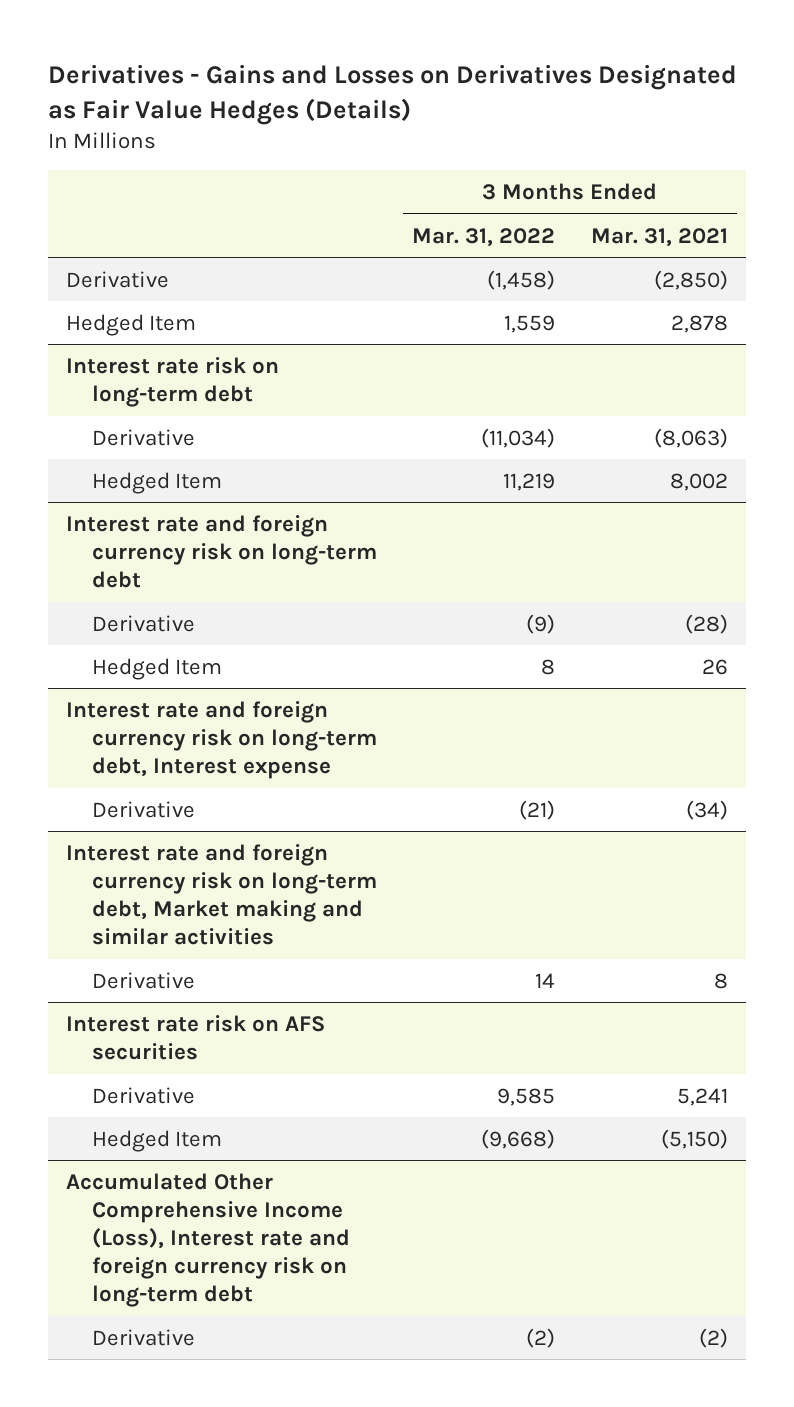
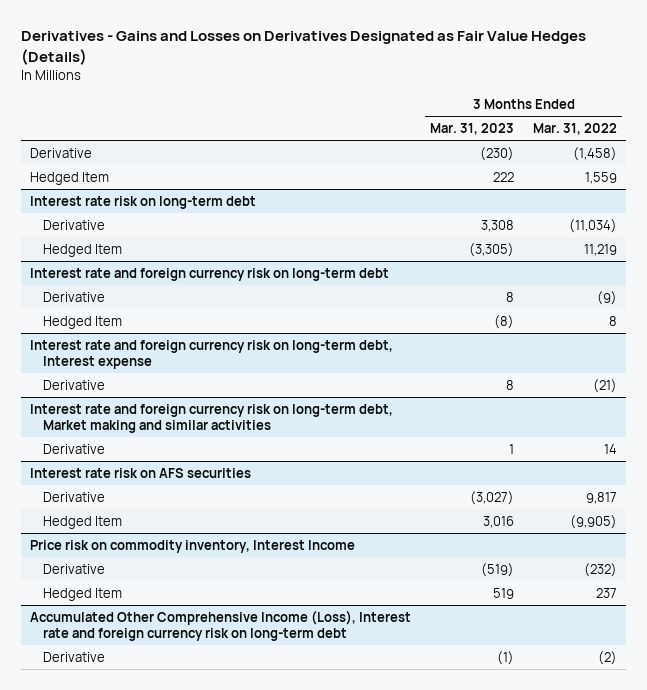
- | 3 Months Ended Mar. 31, 2022 | 3 Months Ended Mar. 31, 2021
+ | 3 Months Ended Mar. 31, 2023 | 3 Months Ended Mar. 31, 2022
@ Interest rate risk on AFS securities
- Derivative | 9,585 | 5,241
- Hedged Item | (9,668) | (5,150)
+ Derivative | (3,027) | 9,817
+ Hedged Item | 3,016 | (9,905)
+ Price risk on commodity inventory, Interest Income
+ Derivative | (519) | (232)
+ Hedged Item | 519 | 237

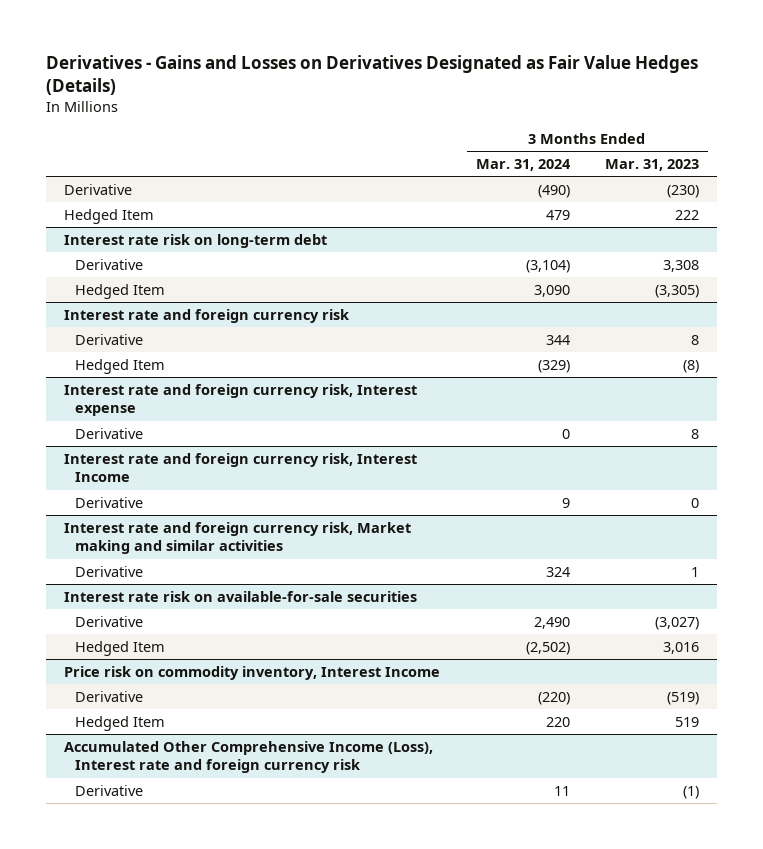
- | 3 Months Ended Mar. 31, 2023 | 3 Months Ended Mar. 31, 2022
+ | 3 Months Ended Mar. 31, 2024 | 3 Months Ended Mar. 31, 2023
- Interest rate and foreign currency risk on long-term debt
+ Interest rate and foreign currency risk
- Interest rate and foreign currency risk on long-term debt, Interest expense
+ Interest rate and foreign currency risk, Interest expense
- Interest rate and foreign currency risk on long-term debt, Market making and similar activities
+ Interest rate and foreign currency risk, Interest Income
+ Derivative | 9 | 0
+ Interest rate and foreign currency risk, Market making and similar activities
- Interest rate risk on AFS securities
+ Interest rate risk on available-for-sale securities
- Accumulated Other Comprehensive Income (Loss), Interest rate and foreign currency risk on long-term debt
+ Accumulated Other Comprehensive Income (Loss), Interest rate and foreign currency risk

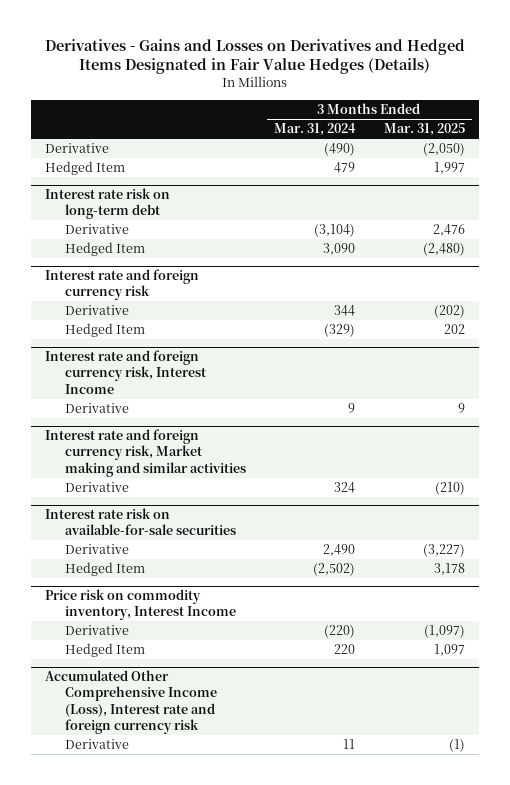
- Derivatives - Gains and Losses on Derivatives Designated as Fair Value Hedges (Details)
+ Derivatives - Gains and Losses on Derivatives and Hedged Items Designated in Fair Value Hedges (Details)
- | 3 Months Ended Mar. 31, 2024 | 3 Months Ended Mar. 31, 2023
+ | 3 Months Ended Mar. 31, 2024 | 3 Months Ended Mar. 31, 2025
- Interest rate and foreign currency risk, Interest expense
- Derivative | 0 | 8

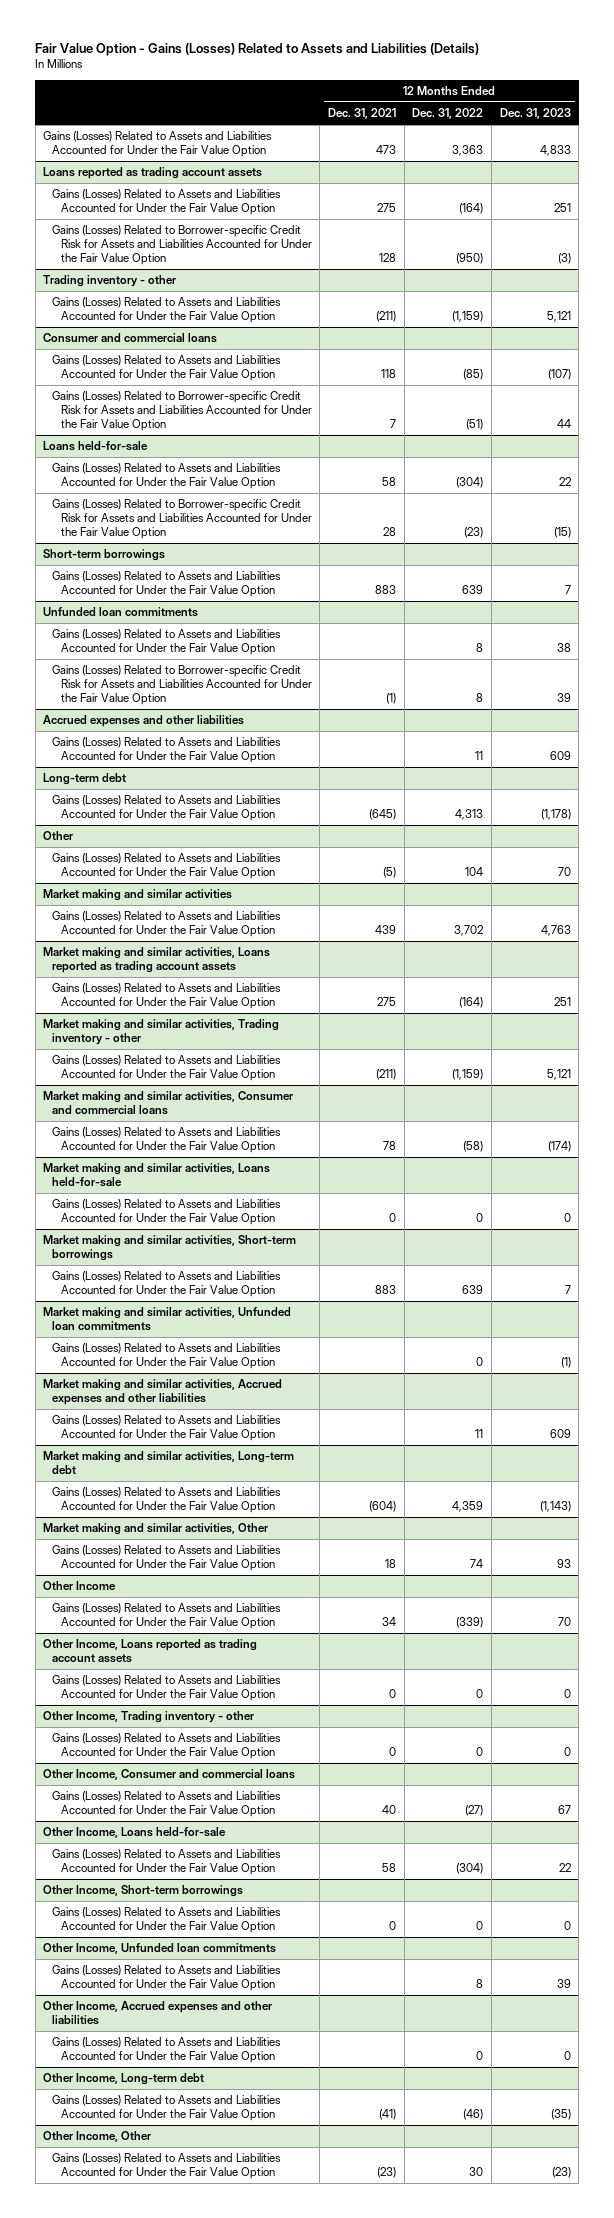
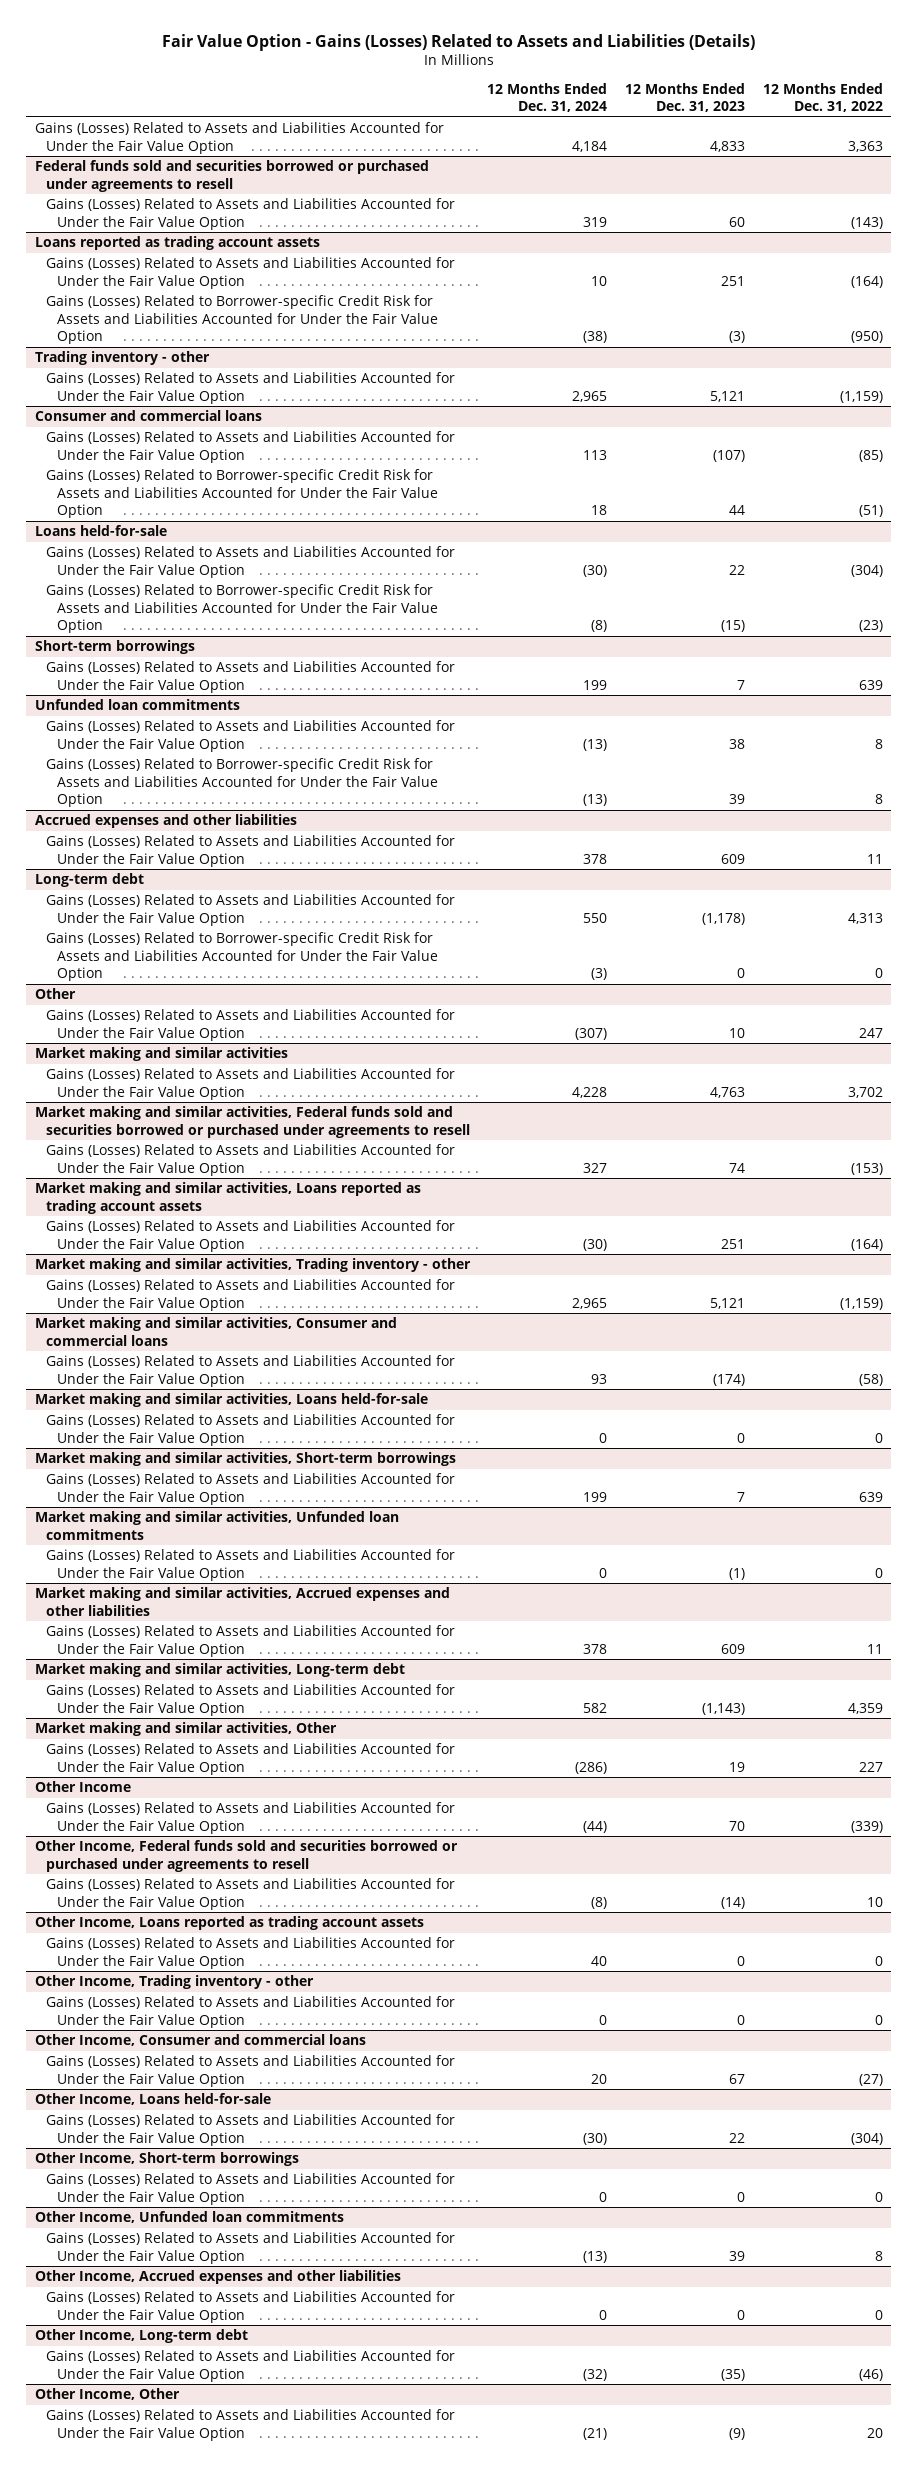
- | 12 Months Ended Dec. 31, 2021 | 12 Months Ended Dec. 31, 2022 | 12 Months Ended Dec. 31, 2023
+ | 12 Months Ended Dec. 31, 2024 | 12 Months Ended Dec. 31, 2023 | 12 Months Ended Dec. 31, 2022
+ Federal funds sold and securities borrowed or purchased under agreements to resell
+ Gains (Losses) Related to Assets and Liabilities Accounted for Under the Fair Value Option | 319 | 60 | (143)
@ Long-term debt
+ Gains (Losses) Related to Borrower-specific Credit Risk for Assets and Liabilities Accounted for Under the Fair Value Option | (3) | 0 | 0
@ Other
- Gains (Losses) Related to Assets and Liabilities Accounted for Under the Fair Value Option | (5) | 104 | 70
+ Gains (Losses) Related to Assets and Liabilities Accounted for Under the Fair Value Option | (307) | 10 | 247
+ Market making and similar activities, Federal funds sold and securities borrowed or purchased under agreements to resell
+ Gains (Losses) Related to Assets and Liabilities Accounted for Under the Fair Value Option | 327 | 74 | (153)
@ Market making and similar activities, Other
- Gains (Losses) Related to Assets and Liabilities Accounted for Under the Fair Value Option | 18 | 74 | 93
+ Gains (Losses) Related to Assets and Liabilities Accounted for Under the Fair Value Option | (286) | 19 | 227
+ Other Income, Federal funds sold and securities borrowed or purchased under agreements to resell
+ Gains (Losses) Related to Assets and Liabilities Accounted for Under the Fair Value Option | (8) | (14) | 10
@ Other Income, Other
- Gains (Losses) Related to Assets and Liabilities Accounted for Under the Fair Value Option | (23) | 30 | (23)
+ Gains (Losses) Related to Assets and Liabilities Accounted for Under the Fair Value Option | (21) | (9) | 20

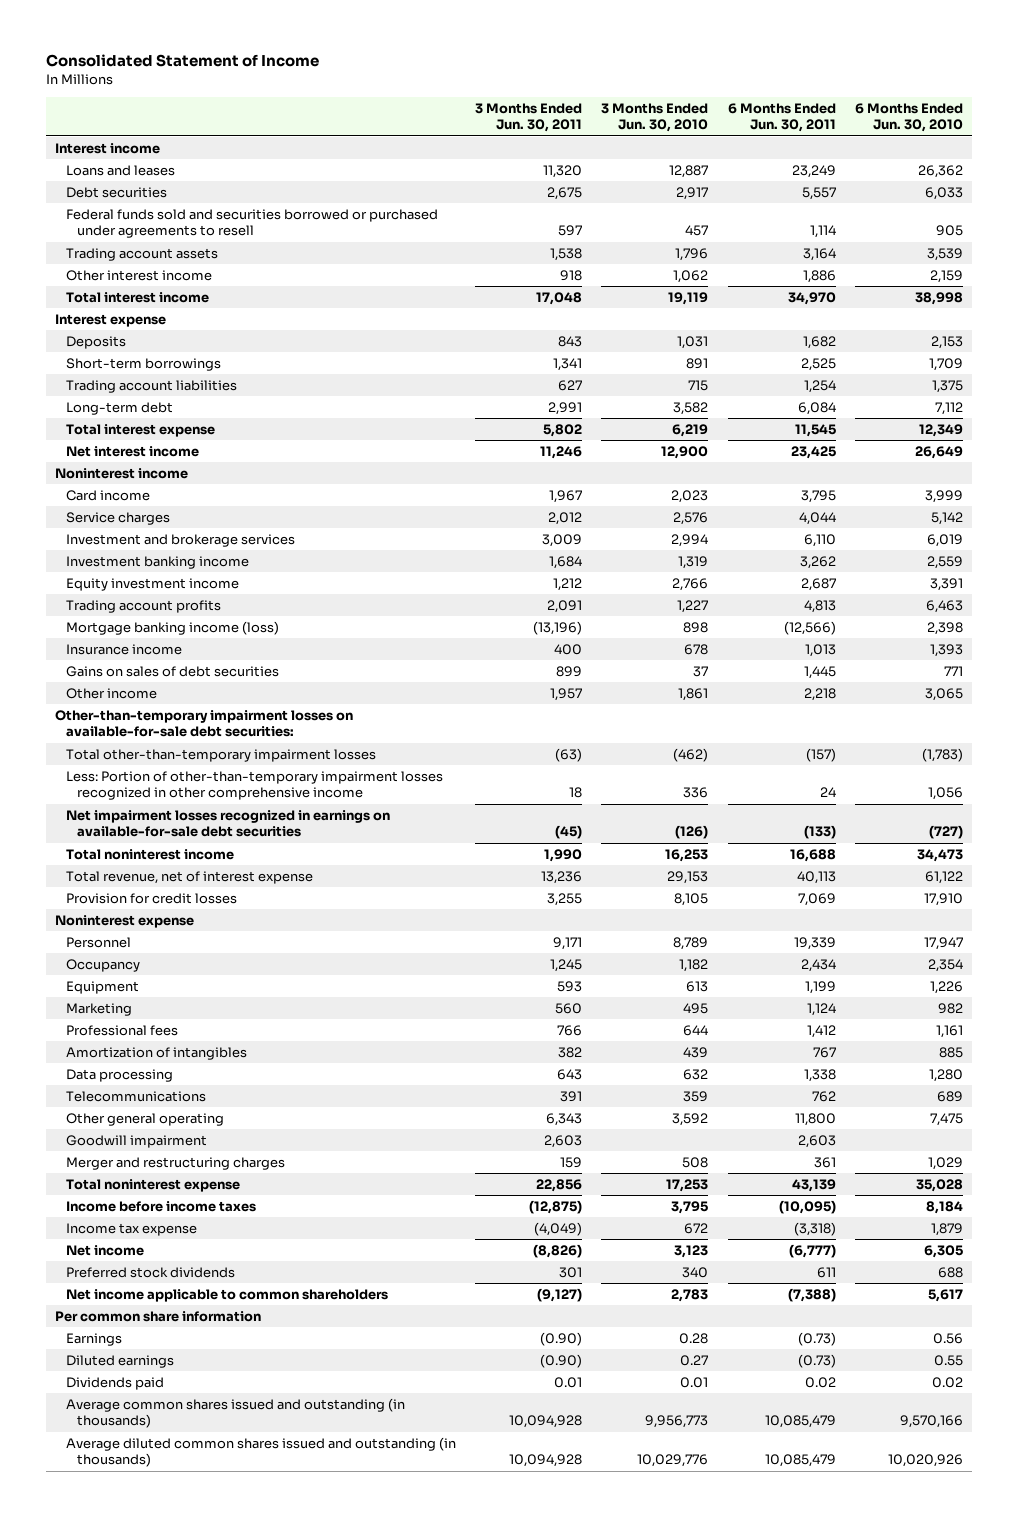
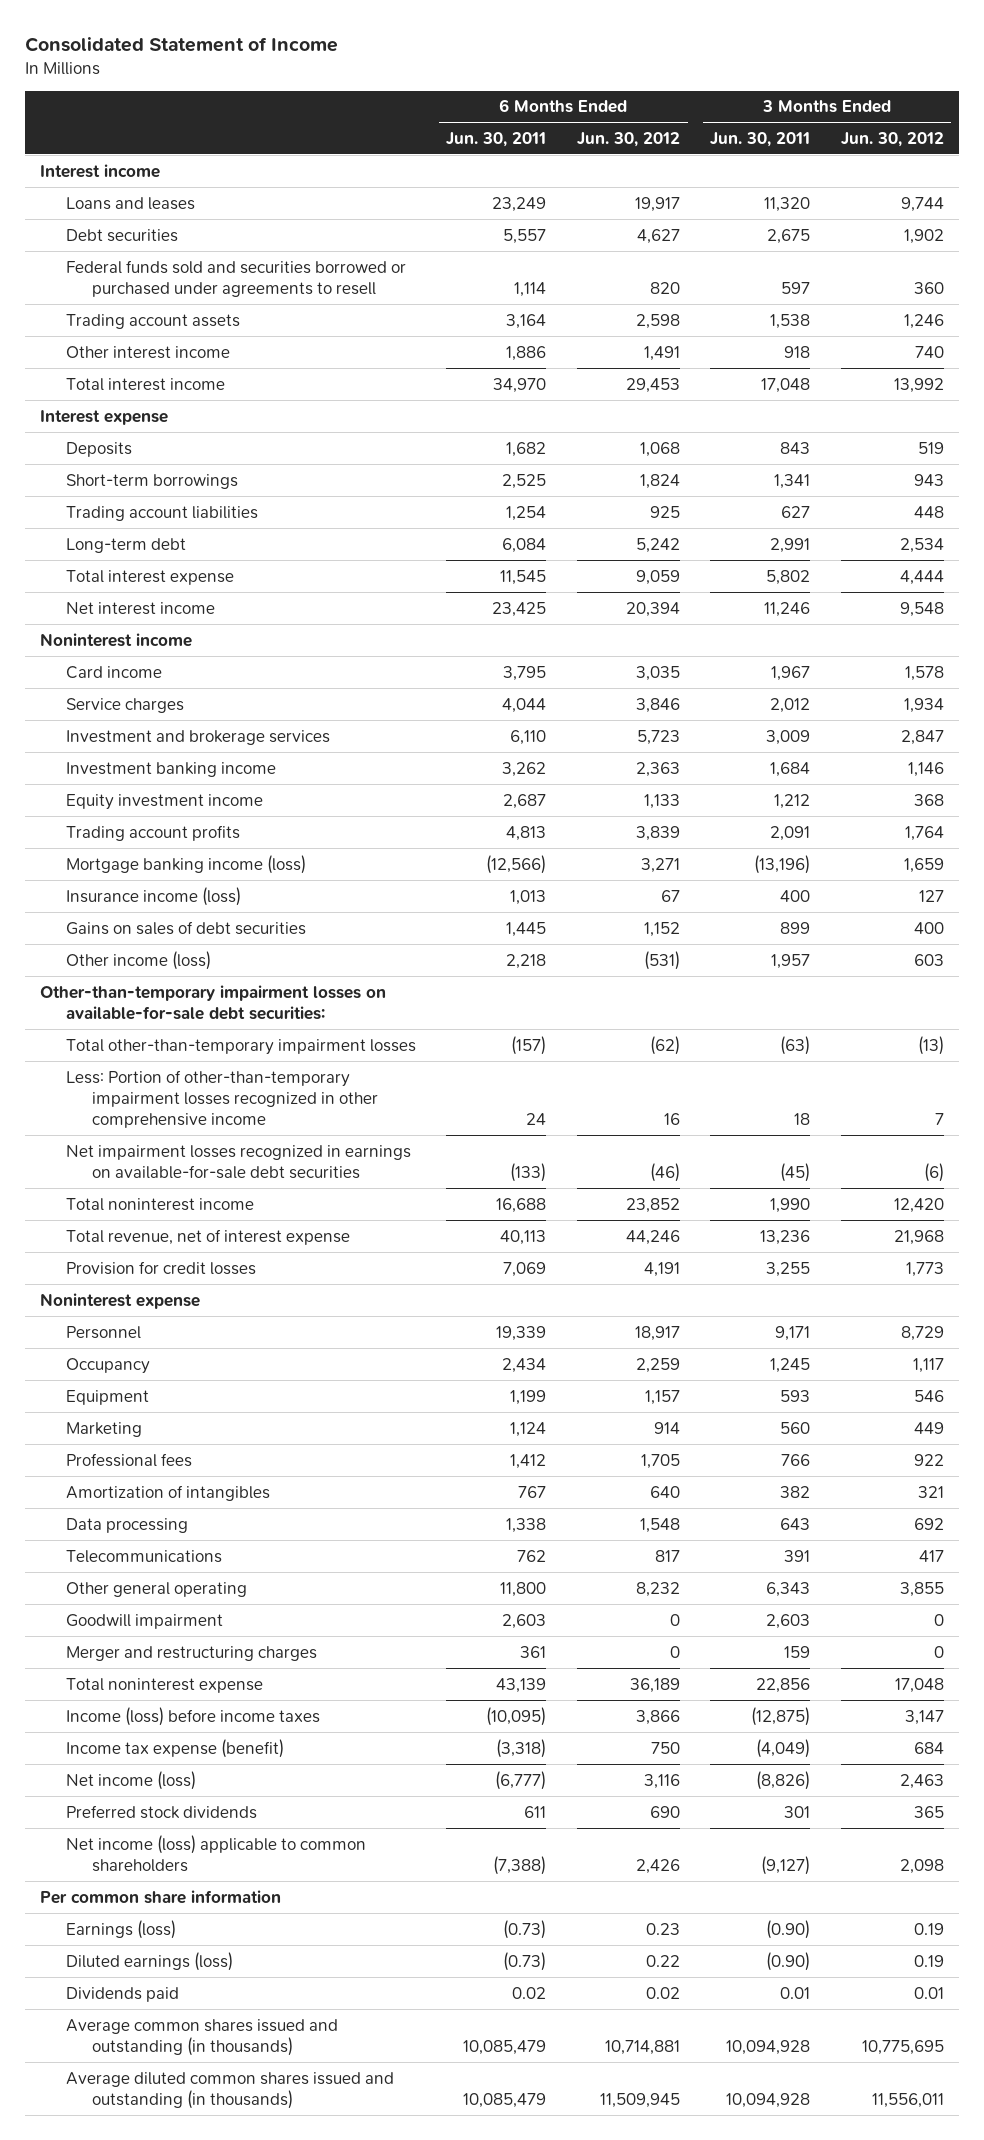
- | 3 Months Ended Jun. 30, 2011 | 3 Months Ended Jun. 30, 2010 | 6 Months Ended Jun. 30, 2011 | 6 Months Ended Jun. 30, 2010
+ | 6 Months Ended Jun. 30, 2011 | 6 Months Ended Jun. 30, 2012 | 3 Months Ended Jun. 30, 2011 | 3 Months Ended Jun. 30, 2012
- Insurance income | 400 | 678 | 1,013 | 1,393
+ Insurance income (loss) | 1,013 | 67 | 400 | 127
- Other income | 1,957 | 1,861 | 2,218 | 3,065
+ Other income (loss) | 2,218 | (531) | 1,957 | 603
- Income before income taxes | (12,875) | 3,795 | (10,095) | 8,184
- Income tax expense | (4,049) | 672 | (3,318) | 1,879
- Net income | (8,826) | 3,123 | (6,777) | 6,305
+ Income (loss) before income taxes | (10,095) | 3,866 | (12,875) | 3,147
+ Income tax expense (benefit) | (3,318) | 750 | (4,049) | 684
+ Net income (loss) | (6,777) | 3,116 | (8,826) | 2,463
- Net income applicable to common shareholders | (9,127) | 2,783 | (7,388) | 5,617
+ Net income (loss) applicable to common shareholders | (7,388) | 2,426 | (9,127) | 2,098
- Earnings | (0.90) | 0.28 | (0.73) | 0.56
- Diluted earnings | (0.90) | 0.27 | (0.73) | 0.55
+ Earnings (loss) | (0.73) | 0.23 | (0.90) | 0.19
+ Diluted earnings (loss) | (0.73) | 0.22 | (0.90) | 0.19

